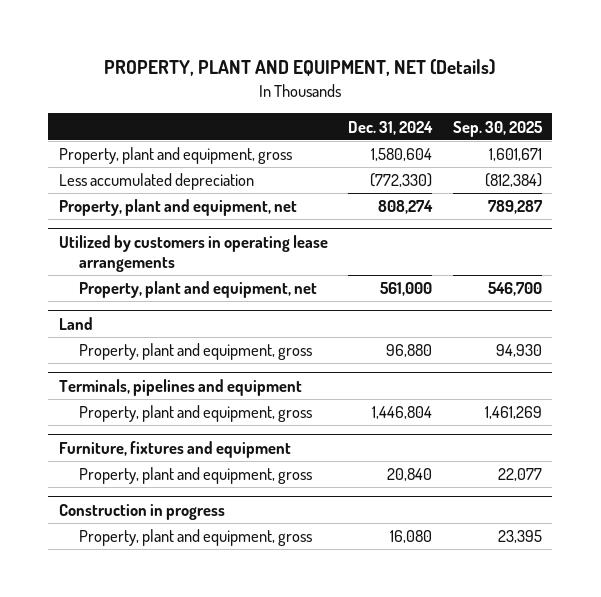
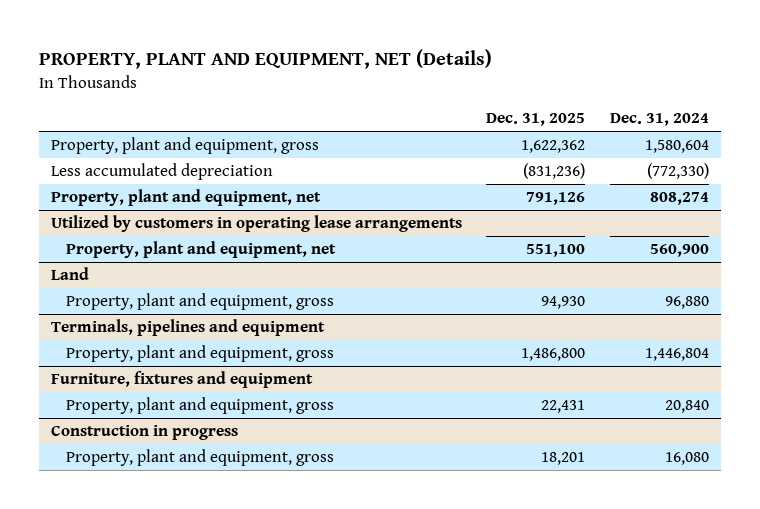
- | Dec. 31, 2024 | Sep. 30, 2025
+ | Dec. 31, 2025 | Dec. 31, 2024
@ Utilized by customers in operating lease arrangements
- Property, plant and equipment, net | 561,000 | 546,700
+ Property, plant and equipment, net | 551,100 | 560,900

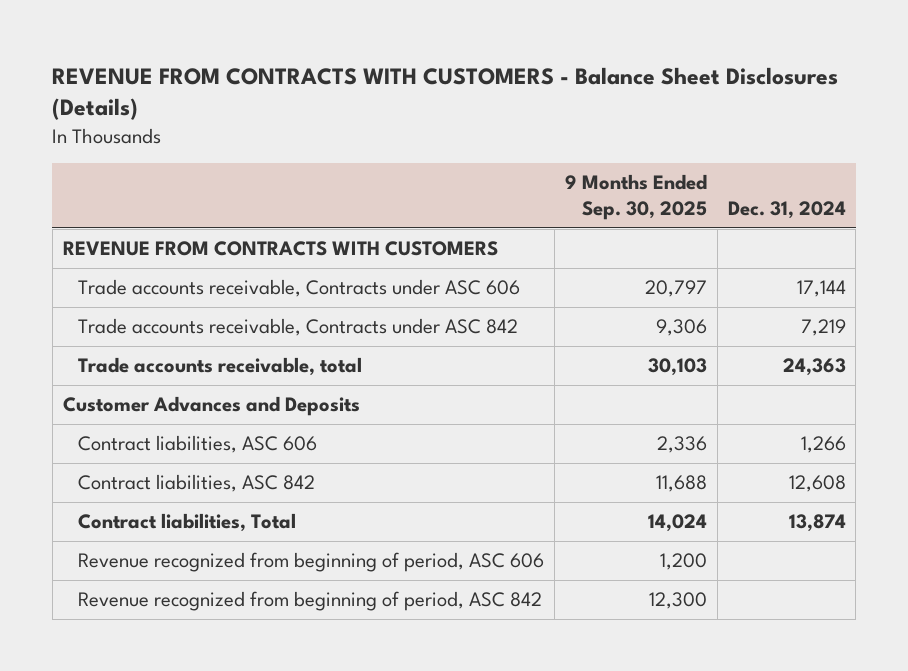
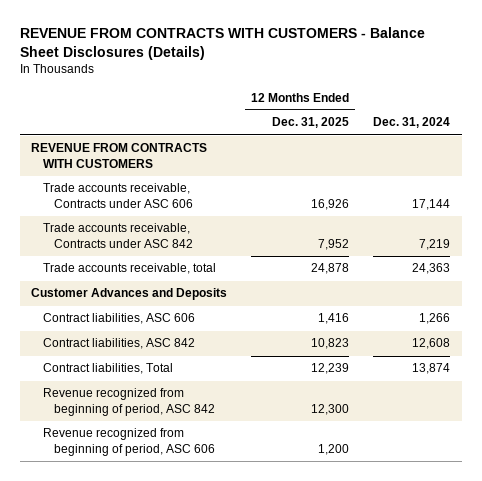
- | 9 Months Ended Sep. 30, 2025 | Dec. 31, 2024
+ | 12 Months Ended Dec. 31, 2025 | Dec. 31, 2024
moved down: Revenue recognized from beginning of period, ASC 606 | 1,200 |

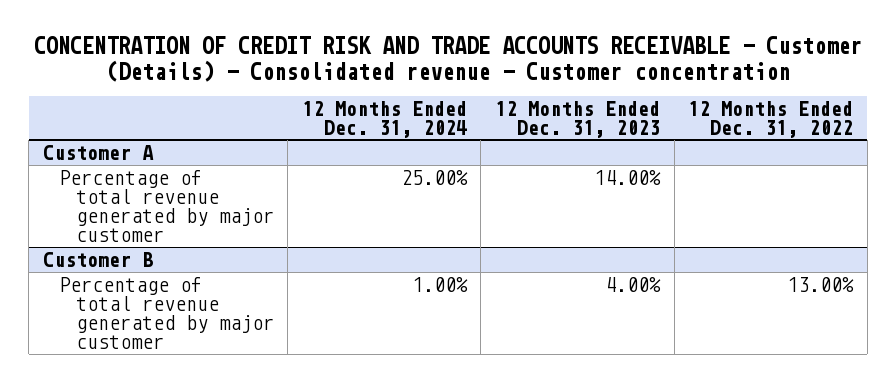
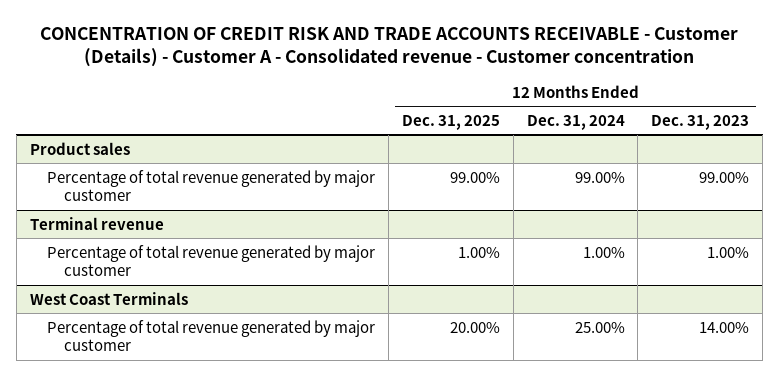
- CONCENTRATION OF CREDIT RISK AND TRADE ACCOUNTS RECEIVABLE - Customer (Details) - Consolidated revenue - Customer concentration
+ CONCENTRATION OF CREDIT RISK AND TRADE ACCOUNTS RECEIVABLE - Customer (Details) - Customer A - Consolidated revenue - Customer concentration
- | 12 Months Ended Dec. 31, 2024 | 12 Months Ended Dec. 31, 2023 | 12 Months Ended Dec. 31, 2022
+ | 12 Months Ended Dec. 31, 2025 | 12 Months Ended Dec. 31, 2024 | 12 Months Ended Dec. 31, 2023
- Customer A
+ Product sales
+ Percentage of total revenue generated by major customer | 99.00% | 99.00% | 99.00%
+ Terminal revenue
+ Percentage of total revenue generated by major customer | 1.00% | 1.00% | 1.00%
+ West Coast Terminals
- Customer B
- Percentage of total revenue generated by major customer | 1.00% | 4.00% | 13.00%

